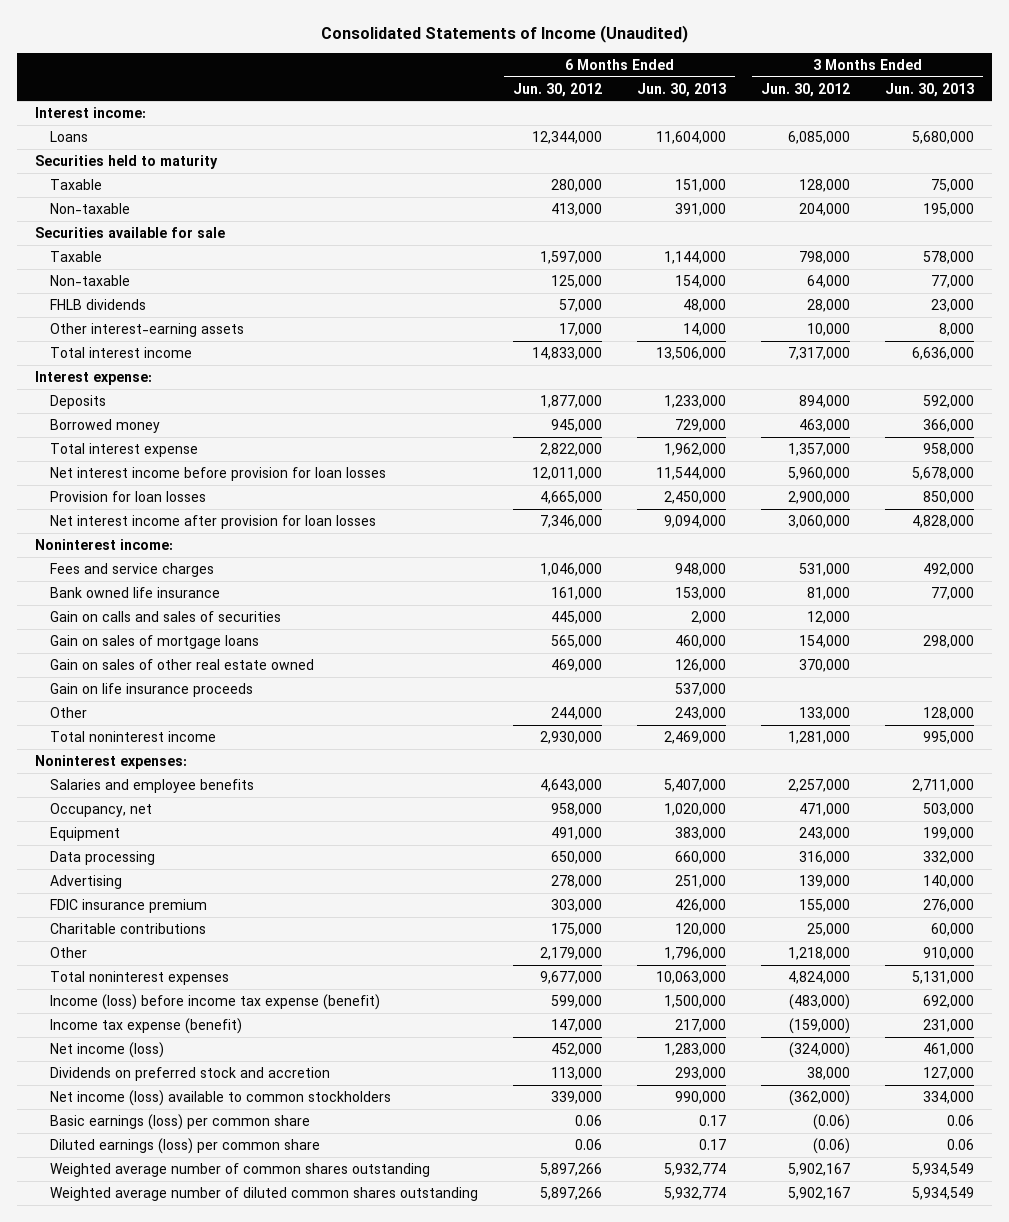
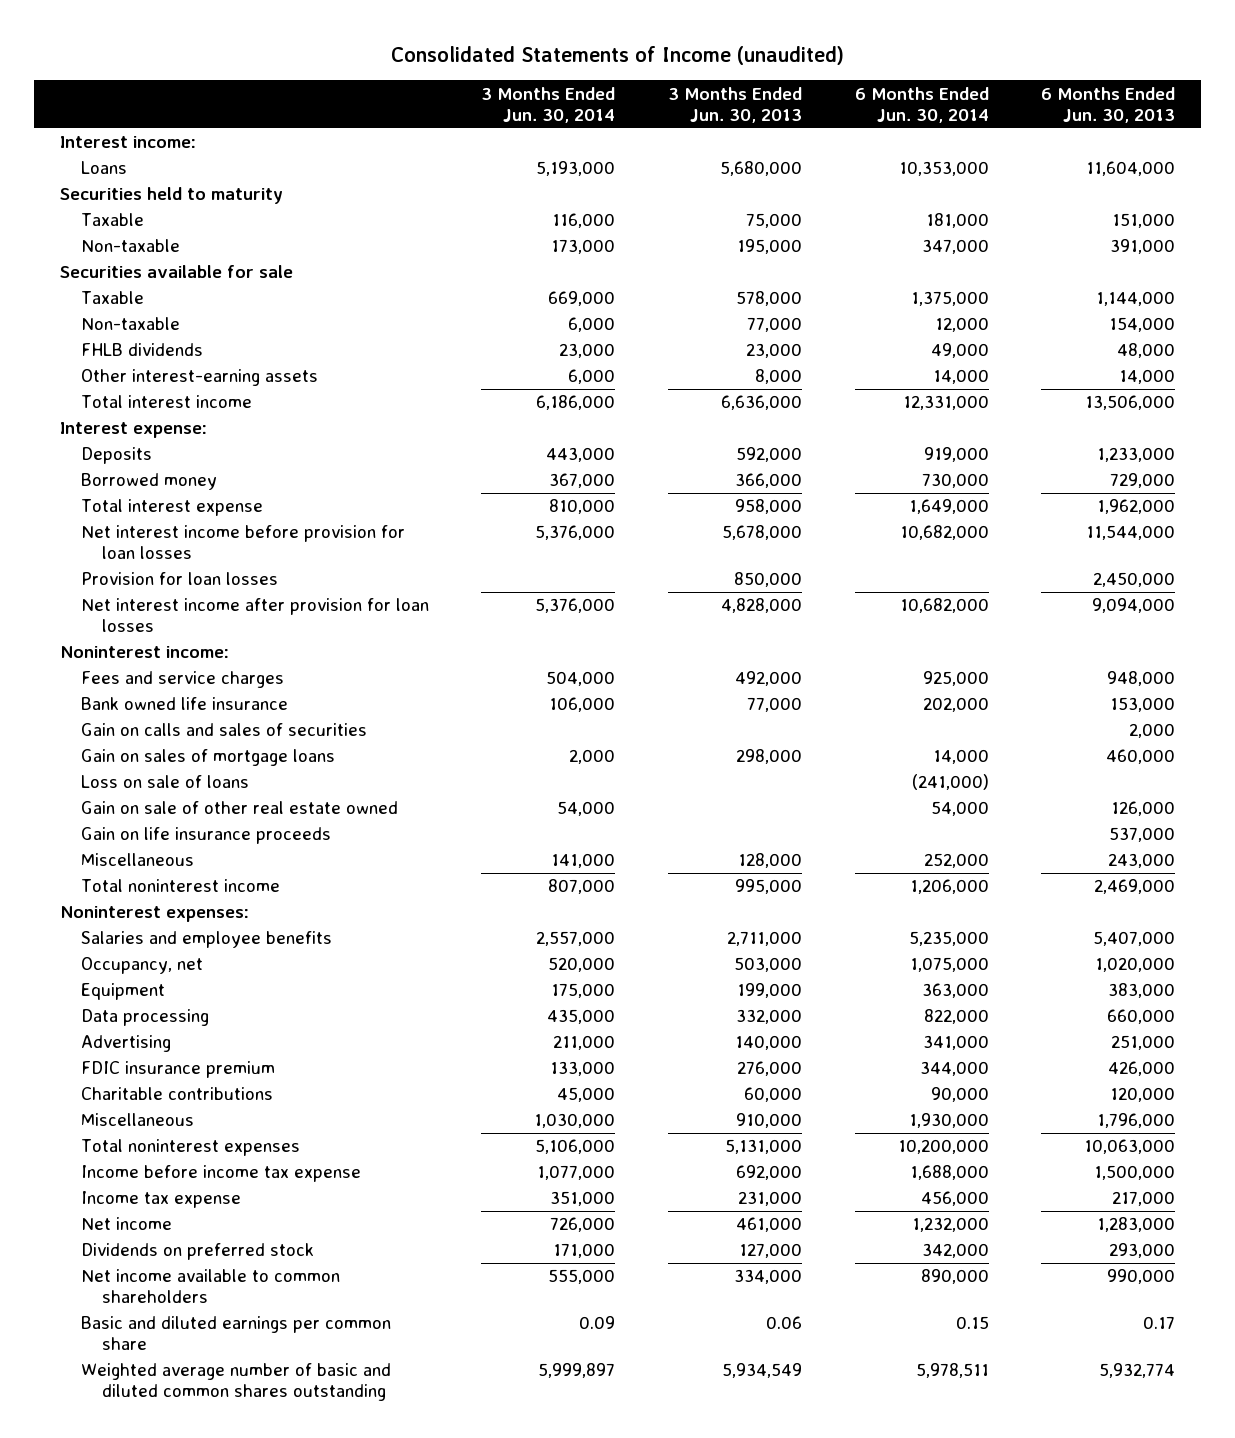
- Consolidated Statements of Income (Unaudited)
+ Consolidated Statements of Income (unaudited)
- | 6 Months Ended Jun. 30, 2012 | 6 Months Ended Jun. 30, 2013 | 3 Months Ended Jun. 30, 2012 | 3 Months Ended Jun. 30, 2013
+ | 3 Months Ended Jun. 30, 2014 | 3 Months Ended Jun. 30, 2013 | 6 Months Ended Jun. 30, 2014 | 6 Months Ended Jun. 30, 2013
- Gain on sales of other real estate owned | 469,000 | 126,000 | 370,000 |
+ Loss on sale of loans | | | (241,000) |
+ Gain on sale of other real estate owned | 54,000 | | 54,000 | 126,000
- Other | 244,000 | 243,000 | 133,000 | 128,000
+ Miscellaneous | 141,000 | 128,000 | 252,000 | 243,000
- Other | 2,179,000 | 1,796,000 | 1,218,000 | 910,000
+ Miscellaneous | 1,030,000 | 910,000 | 1,930,000 | 1,796,000
- Income (loss) before income tax expense (benefit) | 599,000 | 1,500,000 | (483,000) | 692,000
- Income tax expense (benefit) | 147,000 | 217,000 | (159,000) | 231,000
- Net income (loss) | 452,000 | 1,283,000 | (324,000) | 461,000
- Dividends on preferred stock and accretion | 113,000 | 293,000 | 38,000 | 127,000
- Net income (loss) available to common stockholders | 339,000 | 990,000 | (362,000) | 334,000
- Basic earnings (loss) per common share | 0.06 | 0.17 | (0.06) | 0.06
- Diluted earnings (loss) per common share | 0.06 | 0.17 | (0.06) | 0.06
- Weighted average number of common shares outstanding | 5,897,266 | 5,932,774 | 5,902,167 | 5,934,549
- Weighted average number of diluted common shares outstanding | 5,897,266 | 5,932,774 | 5,902,167 | 5,934,549
+ Income before income tax expense | 1,077,000 | 692,000 | 1,688,000 | 1,500,000
+ Income tax expense | 351,000 | 231,000 | 456,000 | 217,000
+ Net income | 726,000 | 461,000 | 1,232,000 | 1,283,000
+ Dividends on preferred stock | 171,000 | 127,000 | 342,000 | 293,000
+ Net income available to common shareholders | 555,000 | 334,000 | 890,000 | 990,000
+ Basic and diluted earnings per common share | 0.09 | 0.06 | 0.15 | 0.17
+ Weighted average number of basic and diluted common shares outstanding | 5,999,897 | 5,934,549 | 5,978,511 | 5,932,774

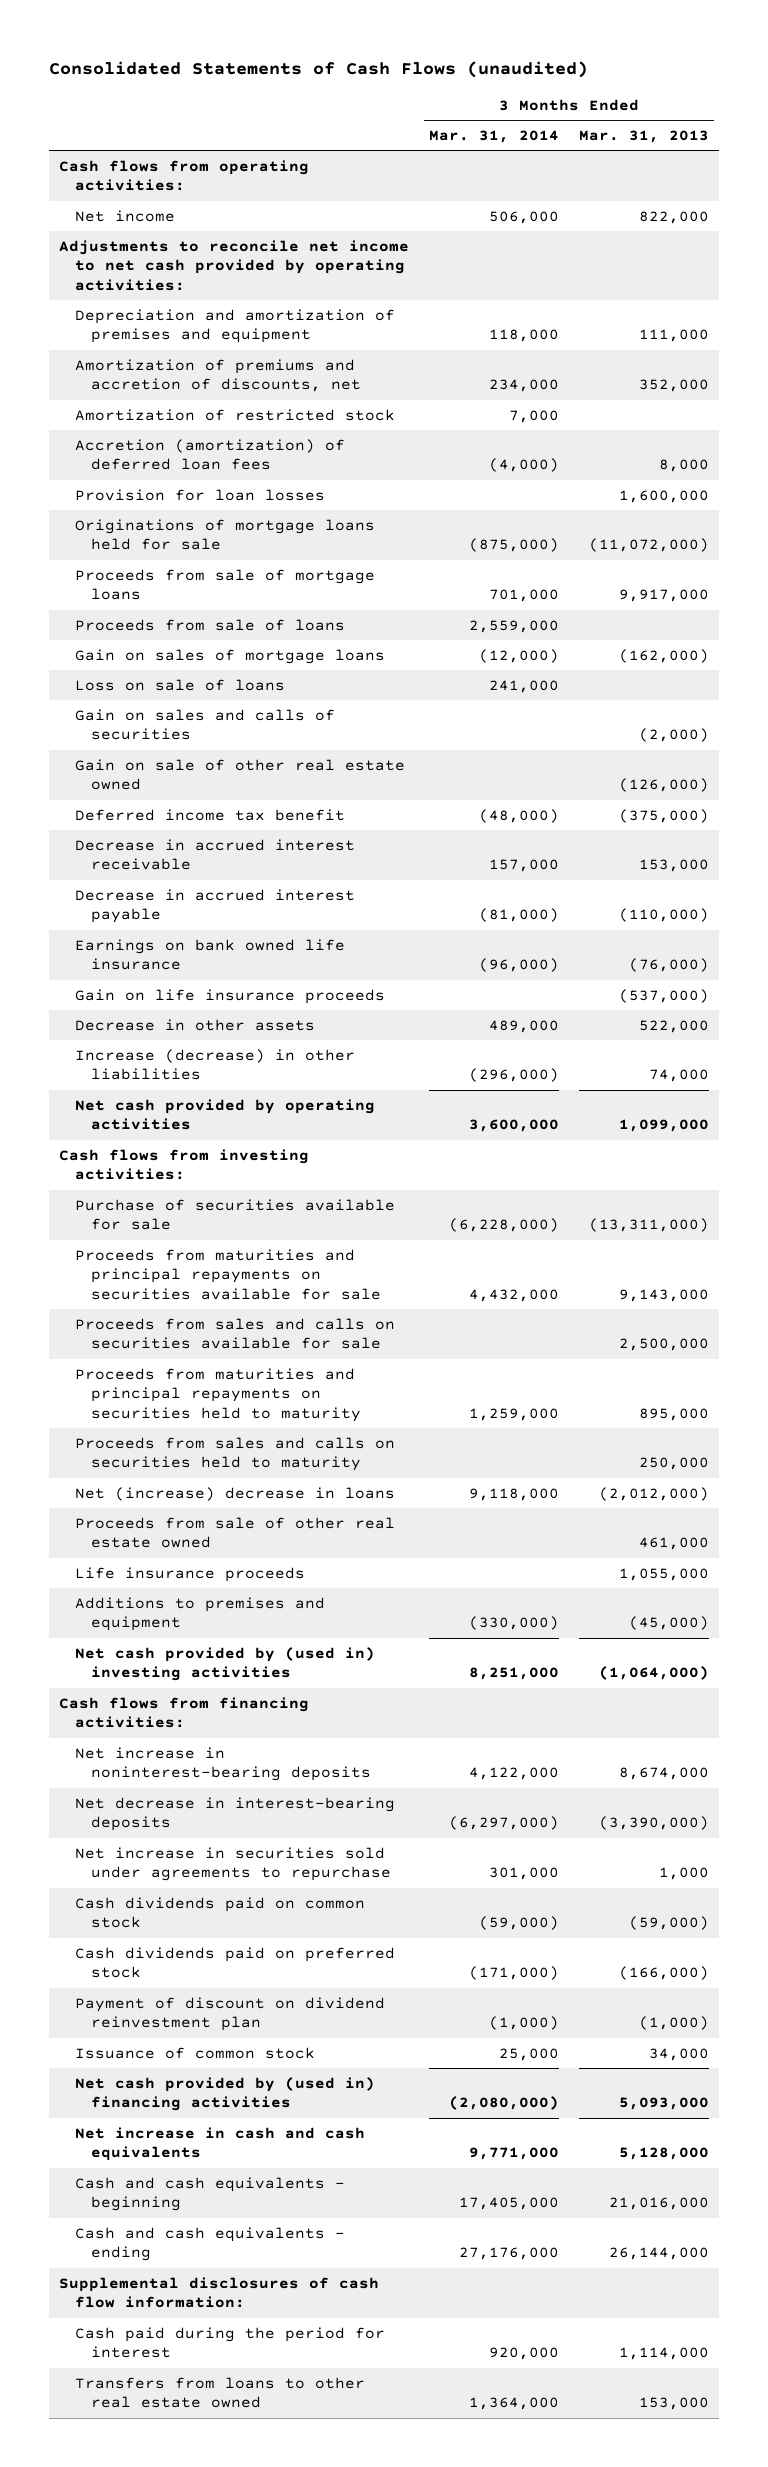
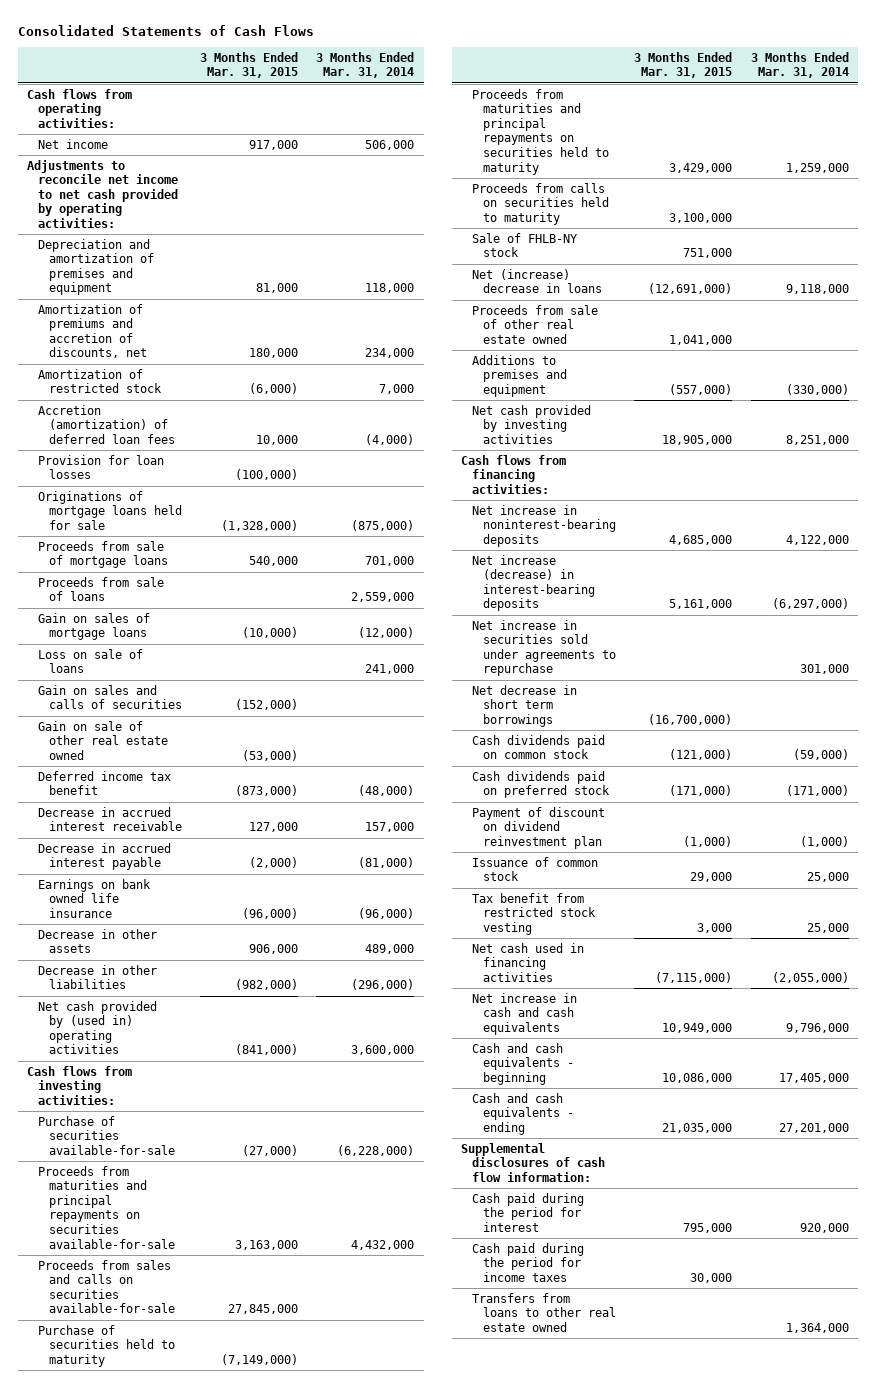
- Consolidated Statements of Cash Flows (unaudited)
+ Consolidated Statements of Cash Flows
- | 3 Months Ended Mar. 31, 2014 | 3 Months Ended Mar. 31, 2013
+ | 3 Months Ended Mar. 31, 2015 | 3 Months Ended Mar. 31, 2014
- Gain on life insurance proceeds | | (537,000)
- Increase (decrease) in other liabilities | (296,000) | 74,000
- Net cash provided by operating activities | 3,600,000 | 1,099,000
+ Decrease in other liabilities | (982,000) | (296,000)
+ Net cash provided by (used in) operating activities | (841,000) | 3,600,000
- Purchase of securities available for sale | (6,228,000) | (13,311,000)
- Proceeds from maturities and principal repayments on securities available for sale | 4,432,000 | 9,143,000
- Proceeds from sales and calls on securities available for sale | | 2,500,000
+ Purchase of securities available-for-sale | (27,000) | (6,228,000)
+ Proceeds from maturities and principal repayments on securities available-for-sale | 3,163,000 | 4,432,000
+ Proceeds from sales and calls on securities available-for-sale | 27,845,000 |
+ Purchase of securities held to maturity | (7,149,000) |
- Proceeds from sales and calls on securities held to maturity | | 250,000
+ Proceeds from calls on securities held to maturity | 3,100,000 |
+ Sale of FHLB-NY stock | 751,000 |
- Life insurance proceeds | | 1,055,000
- Net cash provided by (used in) investing activities | 8,251,000 | (1,064,000)
+ Net cash provided by investing activities | 18,905,000 | 8,251,000
- Net decrease in interest-bearing deposits | (6,297,000) | (3,390,000)
+ Net increase (decrease) in interest-bearing deposits | 5,161,000 | (6,297,000)
+ Net decrease in short term borrowings | (16,700,000) |
- Net cash provided by (used in) financing activities | (2,080,000) | 5,093,000
- Net increase in cash and cash equivalents | 9,771,000 | 5,128,000
+ Tax benefit from restricted stock vesting | 3,000 | 25,000
+ Net cash used in financing activities | (7,115,000) | (2,055,000)
+ Net increase in cash and cash equivalents | 10,949,000 | 9,796,000
- Cash and cash equivalents - ending | 27,176,000 | 26,144,000
+ Cash and cash equivalents - ending | 21,035,000 | 27,201,000
+ Cash paid during the period for income taxes | 30,000 |

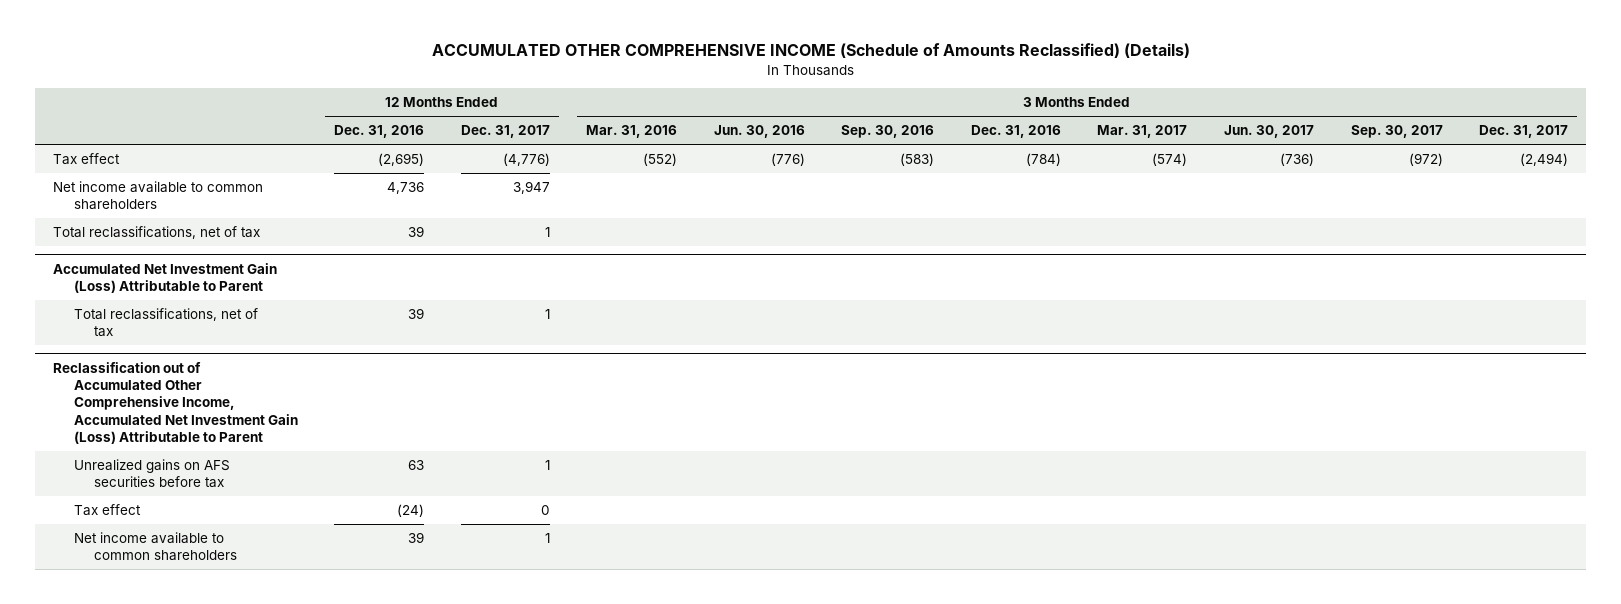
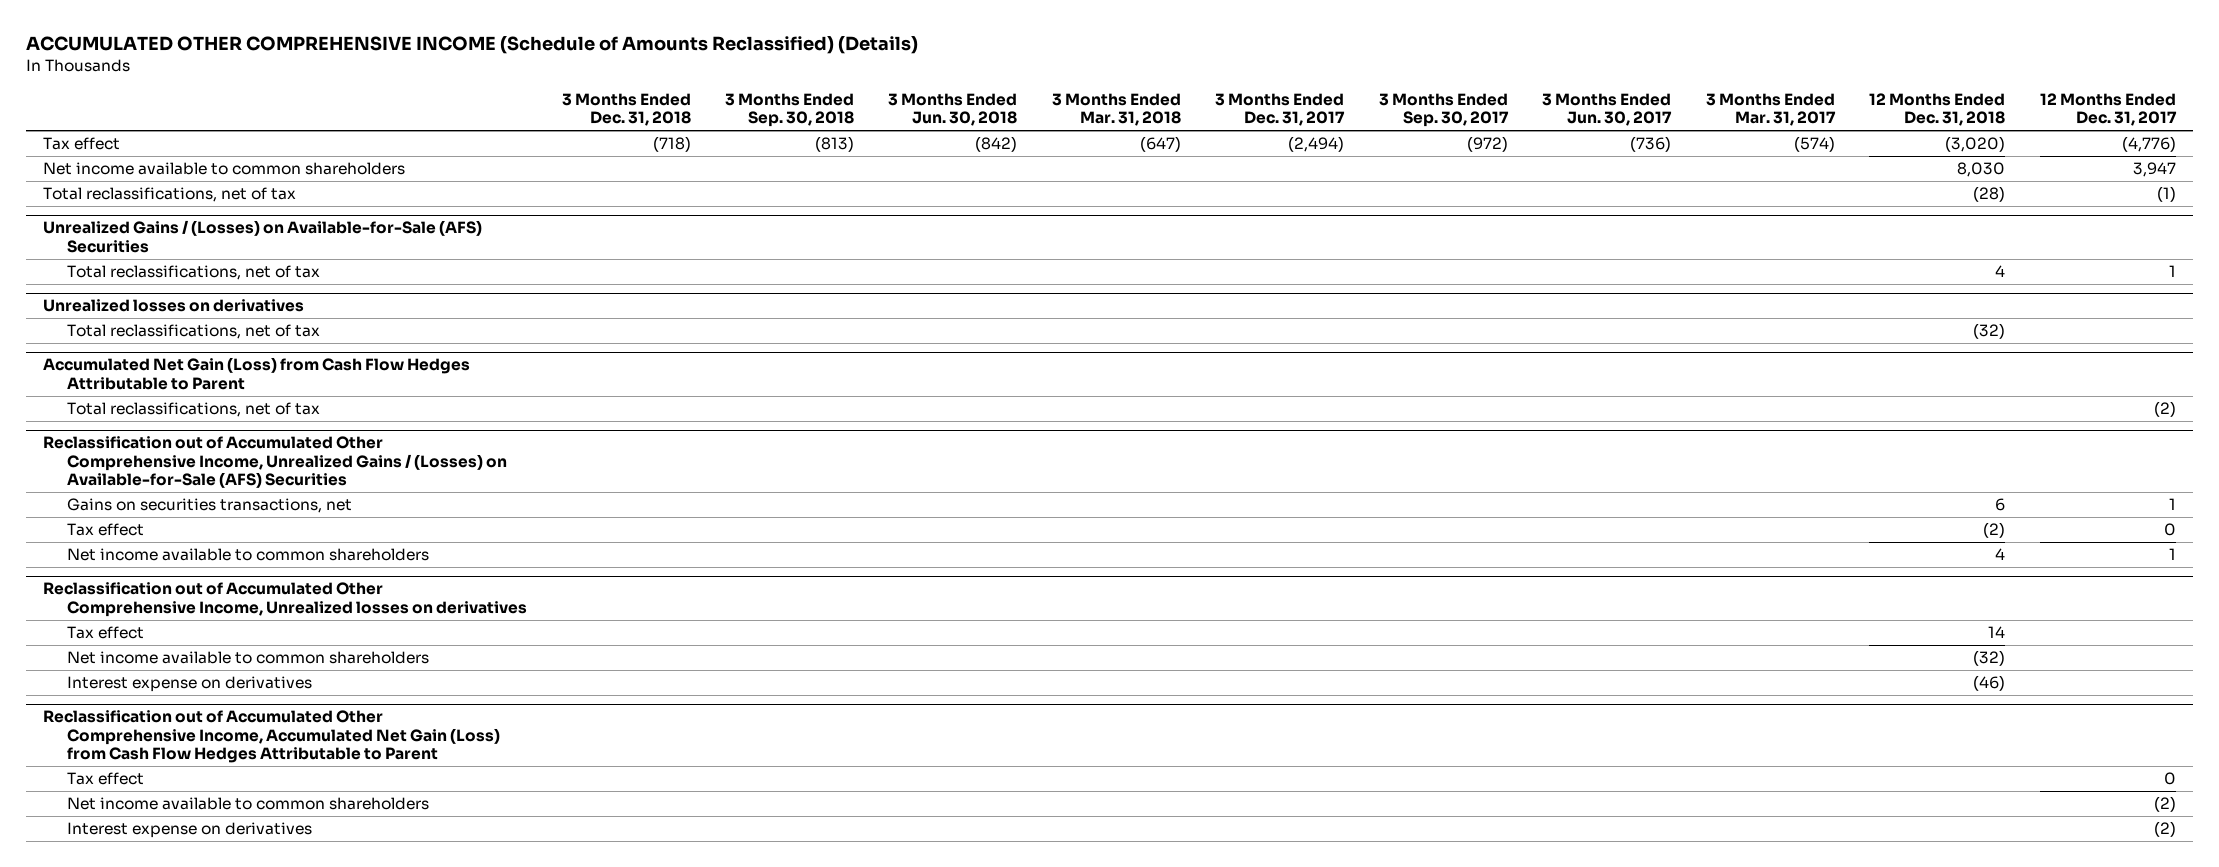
- | 12 Months Ended Dec. 31, 2016 | 12 Months Ended Dec. 31, 2017 | 3 Months Ended Mar. 31, 2016 | 3 Months Ended Jun. 30, 2016 | 3 Months Ended Sep. 30, 2016 | 3 Months Ended Dec. 31, 2016 | 3 Months Ended Mar. 31, 2017 | 3 Months Ended Jun. 30, 2017 | 3 Months Ended Sep. 30, 2017 | 3 Months Ended Dec. 31, 2017
+ | 3 Months Ended Dec. 31, 2018 | 3 Months Ended Sep. 30, 2018 | 3 Months Ended Jun. 30, 2018 | 3 Months Ended Mar. 31, 2018 | 3 Months Ended Dec. 31, 2017 | 3 Months Ended Sep. 30, 2017 | 3 Months Ended Jun. 30, 2017 | 3 Months Ended Mar. 31, 2017 | 12 Months Ended Dec. 31, 2018 | 12 Months Ended Dec. 31, 2017
- Total reclassifications, net of tax | 39 | 1 | | | | | | | |
- Accumulated Net Investment Gain (Loss) Attributable to Parent
+ Total reclassifications, net of tax | | | | | | | | | (28) | (1)
+ Unrealized Gains / (Losses) on Available-for-Sale (AFS) Securities
- Reclassification out of Accumulated Other Comprehensive Income, Accumulated Net Investment Gain (Loss) Attributable to Parent
- Unrealized gains on AFS securities before tax | 63 | 1 | | | | | | | |
+ Unrealized losses on derivatives
+ Total reclassifications, net of tax | | | | | | | | | (32) |
+ Accumulated Net Gain (Loss) from Cash Flow Hedges Attributable to Parent
+ Total reclassifications, net of tax | | | | | | | | | | (2)
+ Reclassification out of Accumulated Other Comprehensive Income, Unrealized Gains / (Losses) on Available-for-Sale (AFS) Securities
+ Gains on securities transactions, net | | | | | | | | | 6 | 1
+ Reclassification out of Accumulated Other Comprehensive Income, Unrealized losses on derivatives
+ Tax effect | | | | | | | | | 14 |
+ Net income available to common shareholders | | | | | | | | | (32) |
+ Interest expense on derivatives | | | | | | | | | (46) |
+ Reclassification out of Accumulated Other Comprehensive Income, Accumulated Net Gain (Loss) from Cash Flow Hedges Attributable to Parent
+ Tax effect | | | | | | | | | | 0
+ Net income available to common shareholders | | | | | | | | | | (2)
+ Interest expense on derivatives | | | | | | | | | | (2)

